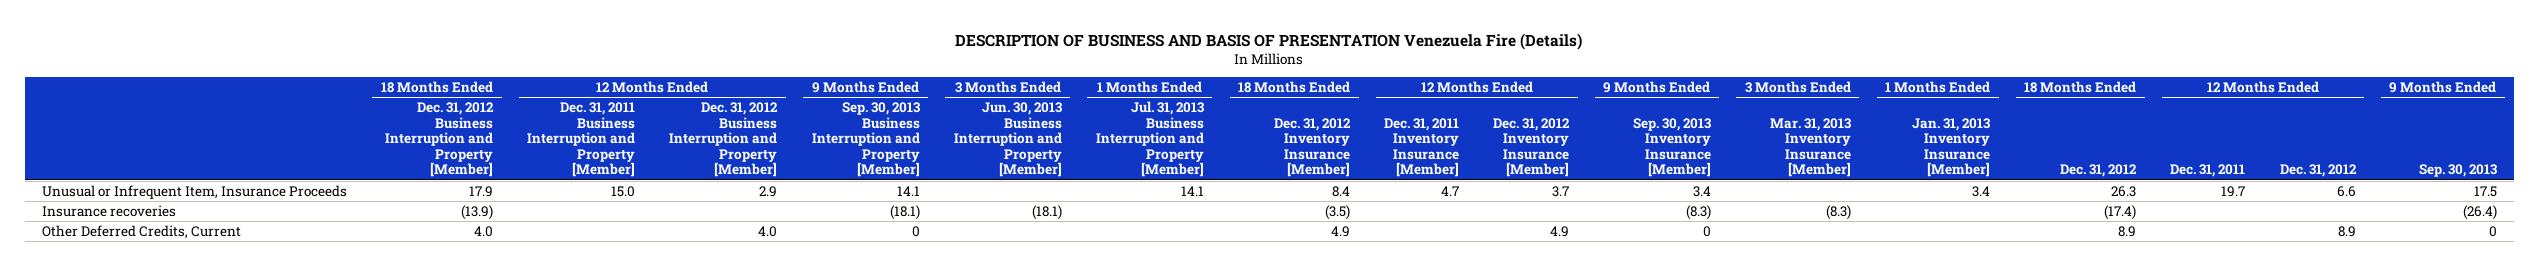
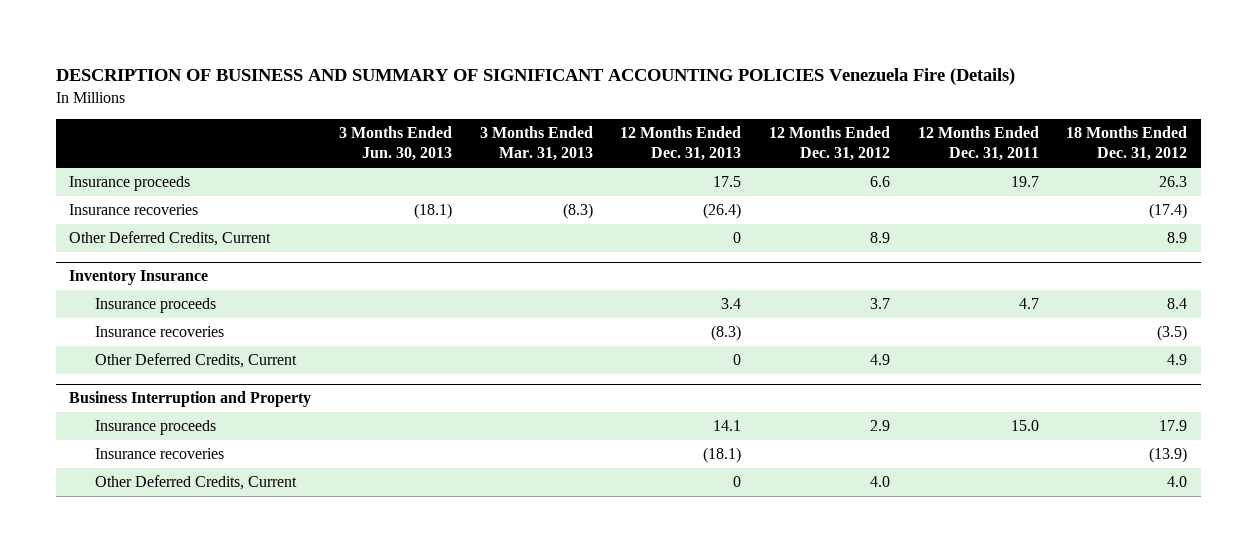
- DESCRIPTION OF BUSINESS AND BASIS OF PRESENTATION Venezuela Fire (Details)
+ DESCRIPTION OF BUSINESS AND SUMMARY OF SIGNIFICANT ACCOUNTING POLICIES Venezuela Fire (Details)
- | 18 Months Ended Dec. 31, 2012 Business Interruption and Property [Member] | 12 Months Ended Dec. 31, 2011 Business Interruption and Property [Member] | 12 Months Ended Dec. 31, 2012 Business Interruption and Property [Member] | 9 Months Ended Sep. 30, 2013 Business Interruption and Property [Member] | 3 Months Ended Jun. 30, 2013 Business Interruption and Property [Member] | 1 Months Ended Jul. 31, 2013 Business Interruption and Property [Member] | 18 Months Ended Dec. 31, 2012 Inventory Insurance [Member] | 12 Months Ended Dec. 31, 2011 Inventory Insurance [Member] | 12 Months Ended Dec. 31, 2012 Inventory Insurance [Member] | 9 Months Ended Sep. 30, 2013 Inventory Insurance [Member] | 3 Months Ended Mar. 31, 2013 Inventory Insurance [Member] | 1 Months Ended Jan. 31, 2013 Inventory Insurance [Member] | 18 Months Ended Dec. 31, 2012 | 12 Months Ended Dec. 31, 2011 | 12 Months Ended Dec. 31, 2012 | 9 Months Ended Sep. 30, 2013
+ | 3 Months Ended Jun. 30, 2013 | 3 Months Ended Mar. 31, 2013 | 12 Months Ended Dec. 31, 2013 | 12 Months Ended Dec. 31, 2012 | 12 Months Ended Dec. 31, 2011 | 18 Months Ended Dec. 31, 2012
- Unusual or Infrequent Item, Insurance Proceeds | 17.9 | 15.0 | 2.9 | 14.1 | | 14.1 | 8.4 | 4.7 | 3.7 | 3.4 | | 3.4 | 26.3 | 19.7 | 6.6 | 17.5
+ Insurance proceeds | | | 17.5 | 6.6 | 19.7 | 26.3
+ Inventory Insurance
+ Insurance proceeds | | | 3.4 | 3.7 | 4.7 | 8.4
+ Insurance recoveries | | | (8.3) | | | (3.5)
+ Other Deferred Credits, Current | | | 0 | 4.9 | | 4.9
+ Business Interruption and Property
+ Insurance proceeds | | | 14.1 | 2.9 | 15.0 | 17.9
+ Insurance recoveries | | | (18.1) | | | (13.9)
+ Other Deferred Credits, Current | | | 0 | 4.0 | | 4.0

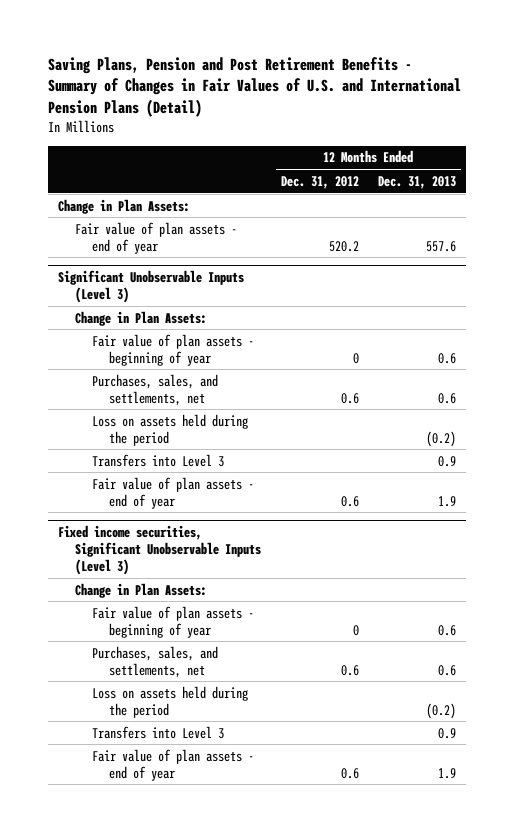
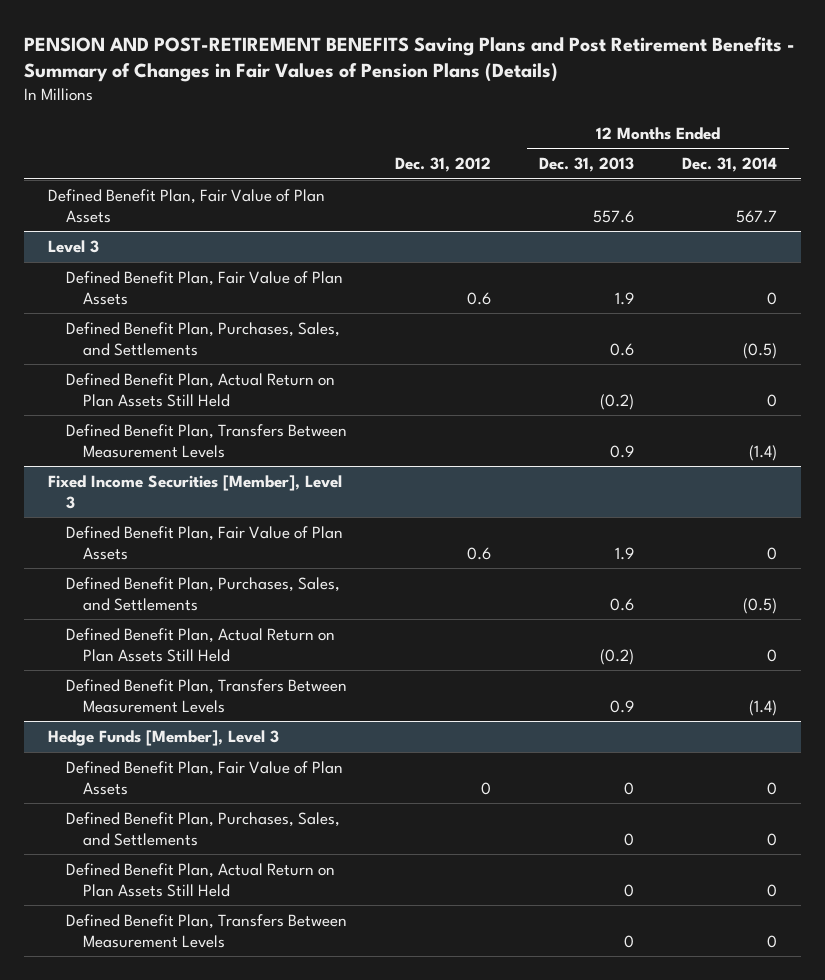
- Saving Plans, Pension and Post Retirement Benefits - Summary of Changes in Fair Values of U.S. and International Pension Plans (Detail)
+ PENSION AND POST-RETIREMENT BENEFITS Saving Plans and Post Retirement Benefits - Summary of Changes in Fair Values of Pension Plans (Details)
- | 12 Months Ended Dec. 31, 2012 | 12 Months Ended Dec. 31, 2013
+ | Dec. 31, 2012 | 12 Months Ended Dec. 31, 2013 | 12 Months Ended Dec. 31, 2014
- Change in Plan Assets:
- Fair value of plan assets - end of year | 520.2 | 557.6
- Significant Unobservable Inputs (Level 3)
- Change in Plan Assets:
- Fair value of plan assets - beginning of year | 0 | 0.6
- Purchases, sales, and settlements, net | 0.6 | 0.6
- Loss on assets held during the period | | (0.2)
- Transfers into Level 3 | | 0.9
- Fair value of plan assets - end of year | 0.6 | 1.9
- Fixed income securities, Significant Unobservable Inputs (Level 3)
- Change in Plan Assets:
- Fair value of plan assets - beginning of year | 0 | 0.6
- Purchases, sales, and settlements, net | 0.6 | 0.6
- Loss on assets held during the period | | (0.2)
- Transfers into Level 3 | | 0.9
- Fair value of plan assets - end of year | 0.6 | 1.9
+ Defined Benefit Plan, Fair Value of Plan Assets | | 557.6 | 567.7
+ Level 3
+ Defined Benefit Plan, Fair Value of Plan Assets | 0.6 | 1.9 | 0
+ Defined Benefit Plan, Purchases, Sales, and Settlements | | 0.6 | (0.5)
+ Defined Benefit Plan, Actual Return on Plan Assets Still Held | | (0.2) | 0
+ Defined Benefit Plan, Transfers Between Measurement Levels | | 0.9 | (1.4)
+ Fixed Income Securities [Member], Level 3
+ Defined Benefit Plan, Fair Value of Plan Assets | 0.6 | 1.9 | 0
+ Defined Benefit Plan, Purchases, Sales, and Settlements | | 0.6 | (0.5)
+ Defined Benefit Plan, Actual Return on Plan Assets Still Held | | (0.2) | 0
+ Defined Benefit Plan, Transfers Between Measurement Levels | | 0.9 | (1.4)
+ Hedge Funds [Member], Level 3
+ Defined Benefit Plan, Fair Value of Plan Assets | 0 | 0 | 0
+ Defined Benefit Plan, Purchases, Sales, and Settlements | | 0 | 0
+ Defined Benefit Plan, Actual Return on Plan Assets Still Held | | 0 | 0
+ Defined Benefit Plan, Transfers Between Measurement Levels | | 0 | 0

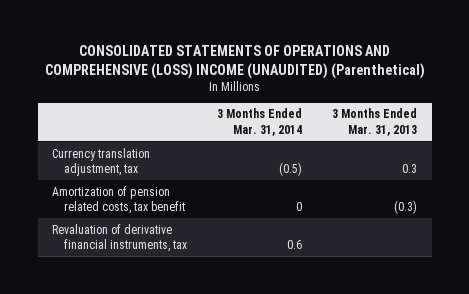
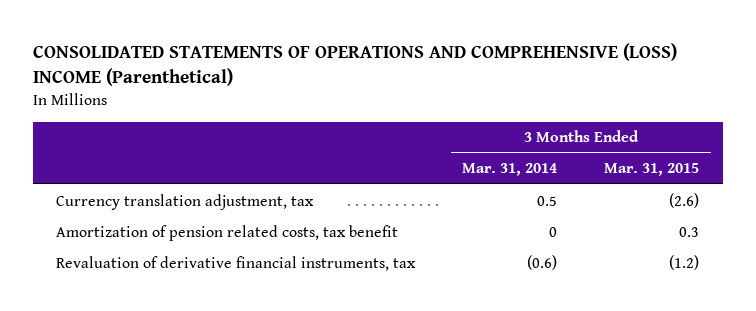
- CONSOLIDATED STATEMENTS OF OPERATIONS AND COMPREHENSIVE (LOSS) INCOME (UNAUDITED) (Parenthetical)
+ CONSOLIDATED STATEMENTS OF OPERATIONS AND COMPREHENSIVE (LOSS) INCOME (Parenthetical)
- | 3 Months Ended Mar. 31, 2014 | 3 Months Ended Mar. 31, 2013
+ | 3 Months Ended Mar. 31, 2014 | 3 Months Ended Mar. 31, 2015
- Currency translation adjustment, tax | (0.5) | 0.3
+ Currency translation adjustment, tax | 0.5 | (2.6)
- Revaluation of derivative financial instruments, tax | 0.6 |
+ Revaluation of derivative financial instruments, tax | (0.6) | (1.2)

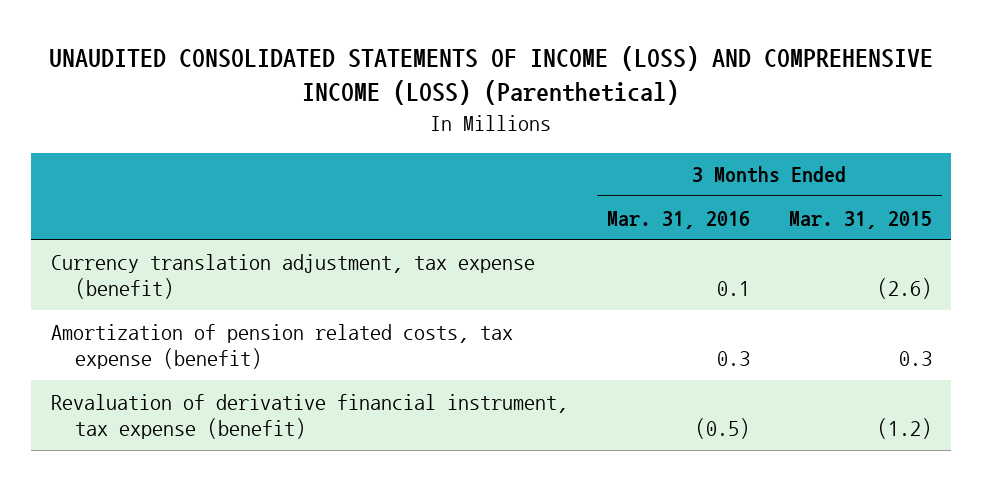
- CONSOLIDATED STATEMENTS OF OPERATIONS AND COMPREHENSIVE (LOSS) INCOME (Parenthetical)
+ UNAUDITED CONSOLIDATED STATEMENTS OF INCOME (LOSS) AND COMPREHENSIVE INCOME (LOSS) (Parenthetical)
- | 3 Months Ended Mar. 31, 2014 | 3 Months Ended Mar. 31, 2015
+ | 3 Months Ended Mar. 31, 2016 | 3 Months Ended Mar. 31, 2015
- Currency translation adjustment, tax | 0.5 | (2.6)
- Amortization of pension related costs, tax benefit | 0 | 0.3
- Revaluation of derivative financial instruments, tax | (0.6) | (1.2)
+ Currency translation adjustment, tax expense (benefit) | 0.1 | (2.6)
+ Amortization of pension related costs, tax expense (benefit) | 0.3 | 0.3
+ Revaluation of derivative financial instrument, tax expense (benefit) | (0.5) | (1.2)

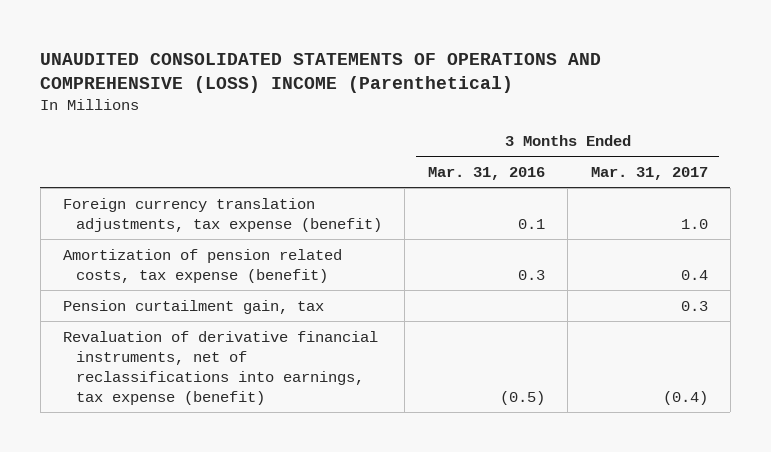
- UNAUDITED CONSOLIDATED STATEMENTS OF INCOME (LOSS) AND COMPREHENSIVE INCOME (LOSS) (Parenthetical)
+ UNAUDITED CONSOLIDATED STATEMENTS OF OPERATIONS AND COMPREHENSIVE (LOSS) INCOME (Parenthetical)
- | 3 Months Ended Mar. 31, 2016 | 3 Months Ended Mar. 31, 2015
+ | 3 Months Ended Mar. 31, 2016 | 3 Months Ended Mar. 31, 2017
- Currency translation adjustment, tax expense (benefit) | 0.1 | (2.6)
+ Foreign currency translation adjustments, tax expense (benefit) | 0.1 | 1.0
- Revaluation of derivative financial instrument, tax expense (benefit) | (0.5) | (1.2)
+ Pension curtailment gain, tax | | 0.3
+ Revaluation of derivative financial instruments, net of reclassifications into earnings, tax expense (benefit) | (0.5) | (0.4)

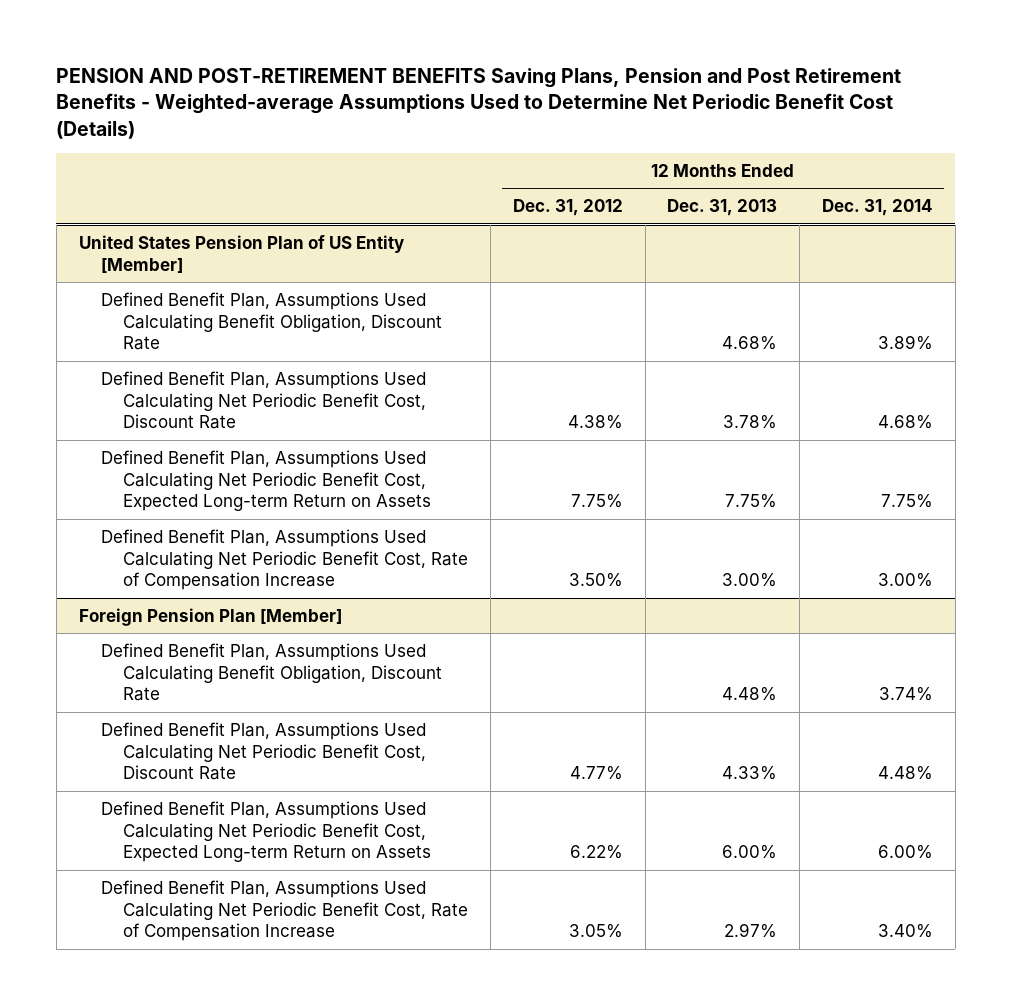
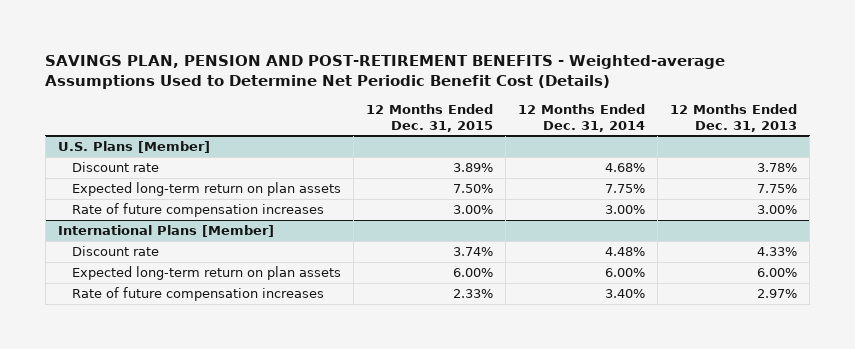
- PENSION AND POST-RETIREMENT BENEFITS Saving Plans, Pension and Post Retirement Benefits - Weighted-average Assumptions Used to Determine Net Periodic Benefit Cost (Details)
+ SAVINGS PLAN, PENSION AND POST-RETIREMENT BENEFITS - Weighted-average Assumptions Used to Determine Net Periodic Benefit Cost (Details)
- | 12 Months Ended Dec. 31, 2012 | 12 Months Ended Dec. 31, 2013 | 12 Months Ended Dec. 31, 2014
+ | 12 Months Ended Dec. 31, 2015 | 12 Months Ended Dec. 31, 2014 | 12 Months Ended Dec. 31, 2013
- United States Pension Plan of US Entity [Member]
- Defined Benefit Plan, Assumptions Used Calculating Benefit Obligation, Discount Rate | | 4.68% | 3.89%
- Defined Benefit Plan, Assumptions Used Calculating Net Periodic Benefit Cost, Discount Rate | 4.38% | 3.78% | 4.68%
- Defined Benefit Plan, Assumptions Used Calculating Net Periodic Benefit Cost, Expected Long-term Return on Assets | 7.75% | 7.75% | 7.75%
- Defined Benefit Plan, Assumptions Used Calculating Net Periodic Benefit Cost, Rate of Compensation Increase | 3.50% | 3.00% | 3.00%
- Foreign Pension Plan [Member]
- Defined Benefit Plan, Assumptions Used Calculating Benefit Obligation, Discount Rate | | 4.48% | 3.74%
- Defined Benefit Plan, Assumptions Used Calculating Net Periodic Benefit Cost, Discount Rate | 4.77% | 4.33% | 4.48%
- Defined Benefit Plan, Assumptions Used Calculating Net Periodic Benefit Cost, Expected Long-term Return on Assets | 6.22% | 6.00% | 6.00%
- Defined Benefit Plan, Assumptions Used Calculating Net Periodic Benefit Cost, Rate of Compensation Increase | 3.05% | 2.97% | 3.40%
+ U.S. Plans [Member]
+ Discount rate | 3.89% | 4.68% | 3.78%
+ Expected long-term return on plan assets | 7.50% | 7.75% | 7.75%
+ Rate of future compensation increases | 3.00% | 3.00% | 3.00%
+ International Plans [Member]
+ Discount rate | 3.74% | 4.48% | 4.33%
+ Expected long-term return on plan assets | 6.00% | 6.00% | 6.00%
+ Rate of future compensation increases | 2.33% | 3.40% | 2.97%

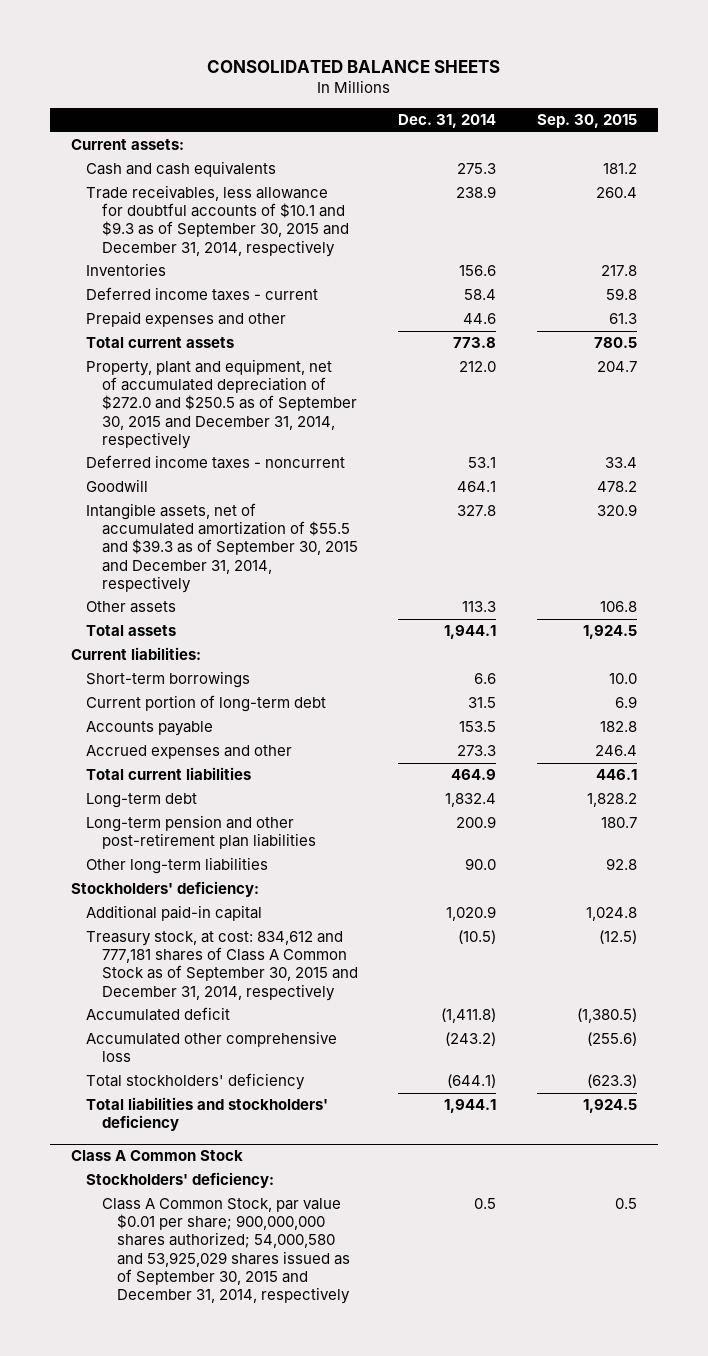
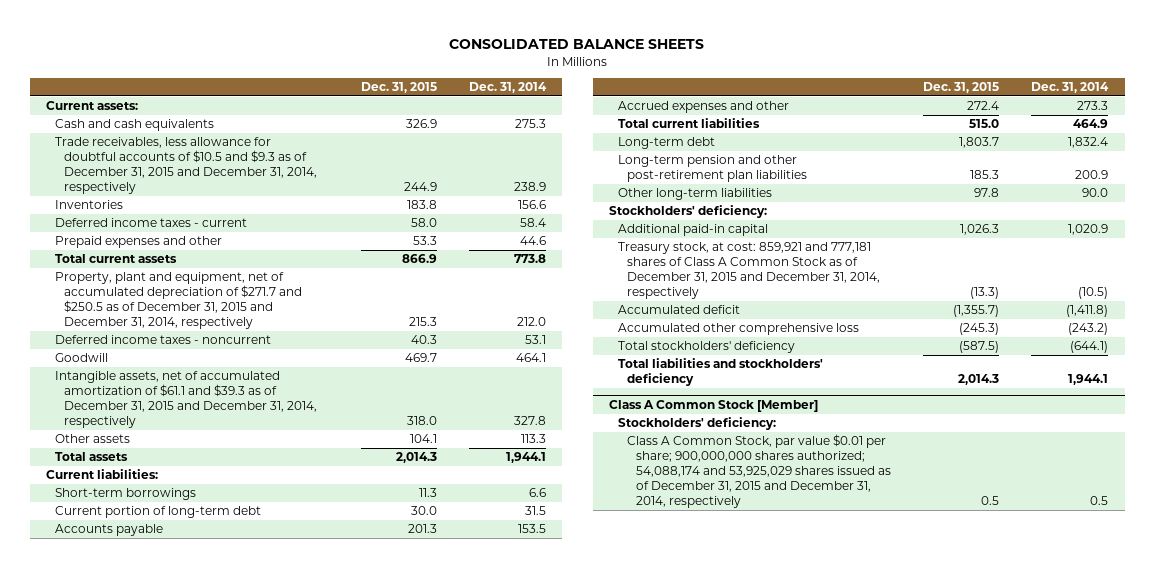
- | Dec. 31, 2014 | Sep. 30, 2015
+ | Dec. 31, 2015 | Dec. 31, 2014
- Trade receivables, less allowance for doubtful accounts of $10.1 and $9.3 as of September 30, 2015 and December 31, 2014, respectively | 238.9 | 260.4
+ Trade receivables, less allowance for doubtful accounts of $10.5 and $9.3 as of December 31, 2015 and December 31, 2014, respectively | 244.9 | 238.9
- Property, plant and equipment, net of accumulated depreciation of $272.0 and $250.5 as of September 30, 2015 and December 31, 2014, respectively | 212.0 | 204.7
+ Property, plant and equipment, net of accumulated depreciation of $271.7 and $250.5 as of December 31, 2015 and December 31, 2014, respectively | 215.3 | 212.0
- Intangible assets, net of accumulated amortization of $55.5 and $39.3 as of September 30, 2015 and December 31, 2014, respectively | 327.8 | 320.9
+ Intangible assets, net of accumulated amortization of $61.1 and $39.3 as of December 31, 2015 and December 31, 2014, respectively | 318.0 | 327.8
- Treasury stock, at cost: 834,612 and 777,181 shares of Class A Common Stock as of September 30, 2015 and December 31, 2014, respectively | (10.5) | (12.5)
+ Treasury stock, at cost: 859,921 and 777,181 shares of Class A Common Stock as of December 31, 2015 and December 31, 2014, respectively | (13.3) | (10.5)
- Class A Common Stock
+ Class A Common Stock [Member]
- Class A Common Stock, par value $0.01 per share; 900,000,000 shares authorized; 54,000,580 and 53,925,029 shares issued as of September 30, 2015 and December 31, 2014, respectively | 0.5 | 0.5
+ Class A Common Stock, par value $0.01 per share; 900,000,000 shares authorized; 54,088,174 and 53,925,029 shares issued as of December 31, 2015 and December 31, 2014, respectively | 0.5 | 0.5

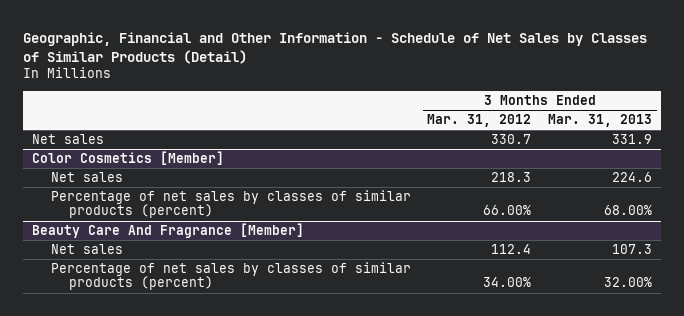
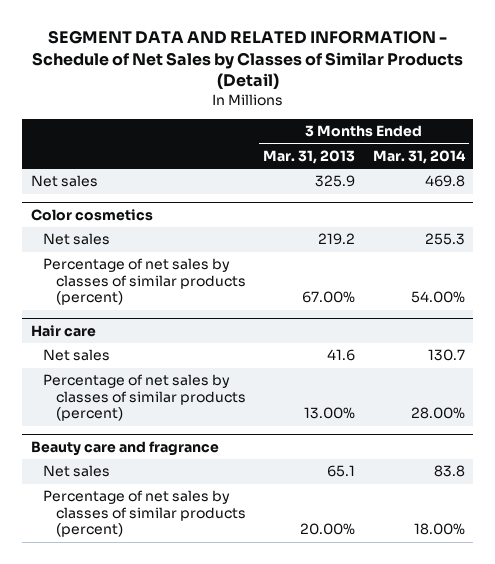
- Geographic, Financial and Other Information - Schedule of Net Sales by Classes of Similar Products (Detail)
+ SEGMENT DATA AND RELATED INFORMATION - Schedule of Net Sales by Classes of Similar Products (Detail)
- | 3 Months Ended Mar. 31, 2012 | 3 Months Ended Mar. 31, 2013
+ | 3 Months Ended Mar. 31, 2013 | 3 Months Ended Mar. 31, 2014
- Net sales | 330.7 | 331.9
- Color Cosmetics [Member]
- Net sales | 218.3 | 224.6
- Percentage of net sales by classes of similar products (percent) | 66.00% | 68.00%
- Beauty Care And Fragrance [Member]
- Net sales | 112.4 | 107.3
- Percentage of net sales by classes of similar products (percent) | 34.00% | 32.00%
+ Net sales | 325.9 | 469.8
+ Color cosmetics
+ Net sales | 219.2 | 255.3
+ Percentage of net sales by classes of similar products (percent) | 67.00% | 54.00%
+ Hair care
+ Net sales | 41.6 | 130.7
+ Percentage of net sales by classes of similar products (percent) | 13.00% | 28.00%
+ Beauty care and fragrance
+ Net sales | 65.1 | 83.8
+ Percentage of net sales by classes of similar products (percent) | 20.00% | 18.00%

